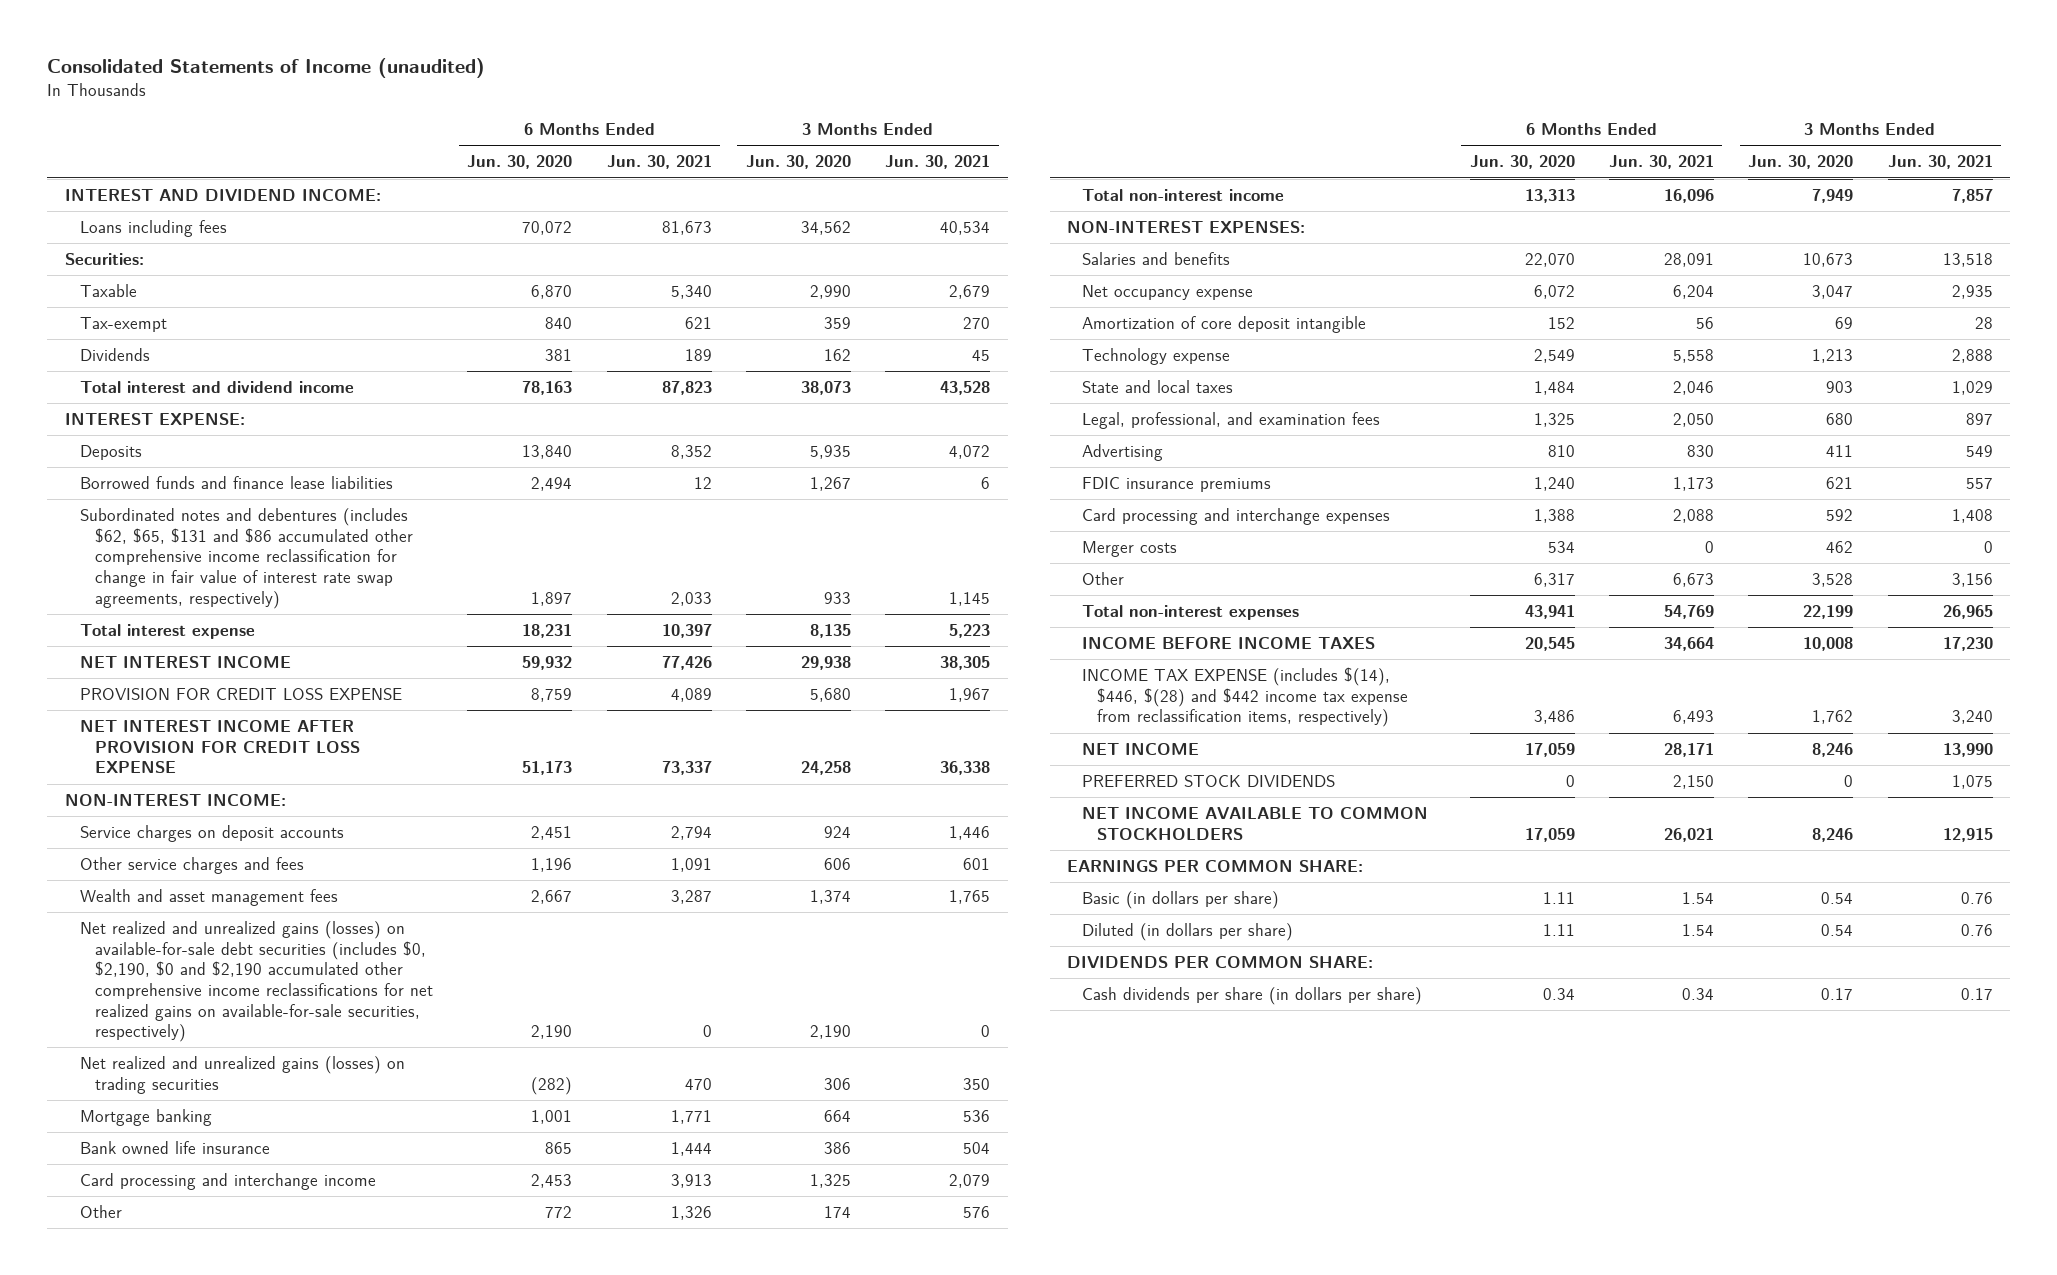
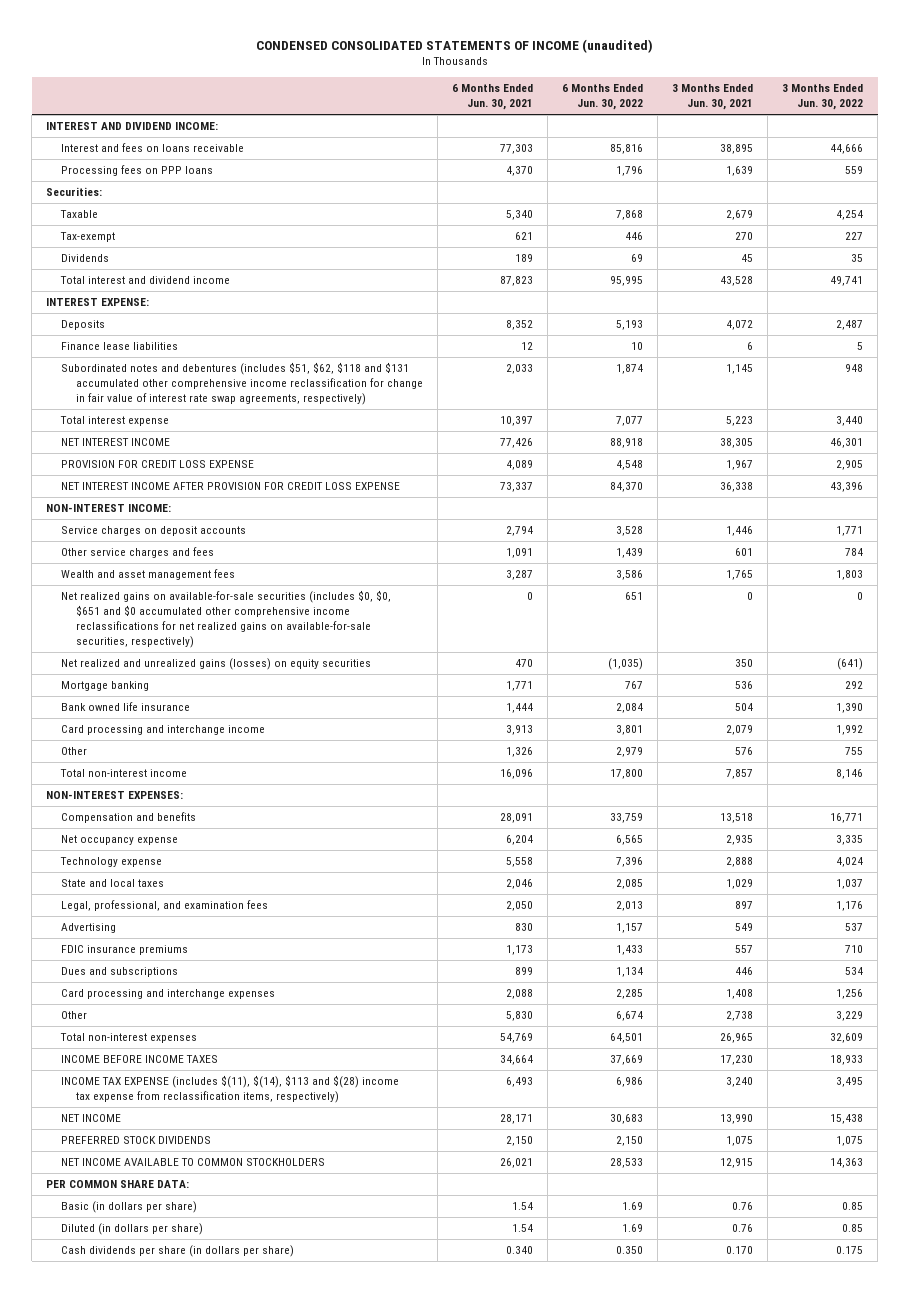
- Consolidated Statements of Income (unaudited)
+ CONDENSED CONSOLIDATED STATEMENTS OF INCOME (unaudited)
- | 6 Months Ended Jun. 30, 2020 | 6 Months Ended Jun. 30, 2021 | 3 Months Ended Jun. 30, 2020 | 3 Months Ended Jun. 30, 2021
+ | 6 Months Ended Jun. 30, 2021 | 6 Months Ended Jun. 30, 2022 | 3 Months Ended Jun. 30, 2021 | 3 Months Ended Jun. 30, 2022
- Loans including fees | 70,072 | 81,673 | 34,562 | 40,534
+ Interest and fees on loans receivable | 77,303 | 85,816 | 38,895 | 44,666
+ Processing fees on PPP loans | 4,370 | 1,796 | 1,639 | 559
- Borrowed funds and finance lease liabilities | 2,494 | 12 | 1,267 | 6
- Subordinated notes and debentures (includes $62, $65, $131 and $86 accumulated other comprehensive income reclassification for change in fair value of interest rate swap agreements, respectively) | 1,897 | 2,033 | 933 | 1,145
+ Finance lease liabilities | 12 | 10 | 6 | 5
+ Subordinated notes and debentures (includes $51, $62, $118 and $131 accumulated other comprehensive income reclassification for change in fair value of interest rate swap agreements, respectively) | 2,033 | 1,874 | 1,145 | 948
- Net realized and unrealized gains (losses) on available-for-sale debt securities (includes $0, $2,190, $0 and $2,190 accumulated other comprehensive income reclassifications for net realized gains on available-for-sale securities, respectively) | 2,190 | 0 | 2,190 | 0
- Net realized and unrealized gains (losses) on trading securities | (282) | 470 | 306 | 350
+ Net realized gains on available-for-sale securities (includes $0, $0, $651 and $0 accumulated other comprehensive income reclassifications for net realized gains on available-for-sale securities, respectively) | 0 | 651 | 0 | 0
+ Net realized and unrealized gains (losses) on equity securities | 470 | (1,035) | 350 | (641)
- Salaries and benefits | 22,070 | 28,091 | 10,673 | 13,518
+ Compensation and benefits | 28,091 | 33,759 | 13,518 | 16,771
- Amortization of core deposit intangible | 152 | 56 | 69 | 28
+ Dues and subscriptions | 899 | 1,134 | 446 | 534
- Merger costs | 534 | 0 | 462 | 0
- Other | 6,317 | 6,673 | 3,528 | 3,156
+ Other | 5,830 | 6,674 | 2,738 | 3,229
- INCOME TAX EXPENSE (includes $(14), $446, $(28) and $442 income tax expense from reclassification items, respectively) | 3,486 | 6,493 | 1,762 | 3,240
+ INCOME TAX EXPENSE (includes $(11), $(14), $113 and $(28) income tax expense from reclassification items, respectively) | 6,493 | 6,986 | 3,240 | 3,495
- EARNINGS PER COMMON SHARE:
+ PER COMMON SHARE DATA:
- DIVIDENDS PER COMMON SHARE:
- Cash dividends per share (in dollars per share) | 0.34 | 0.34 | 0.17 | 0.17
+ Cash dividends per share (in dollars per share) | 0.340 | 0.350 | 0.170 | 0.175

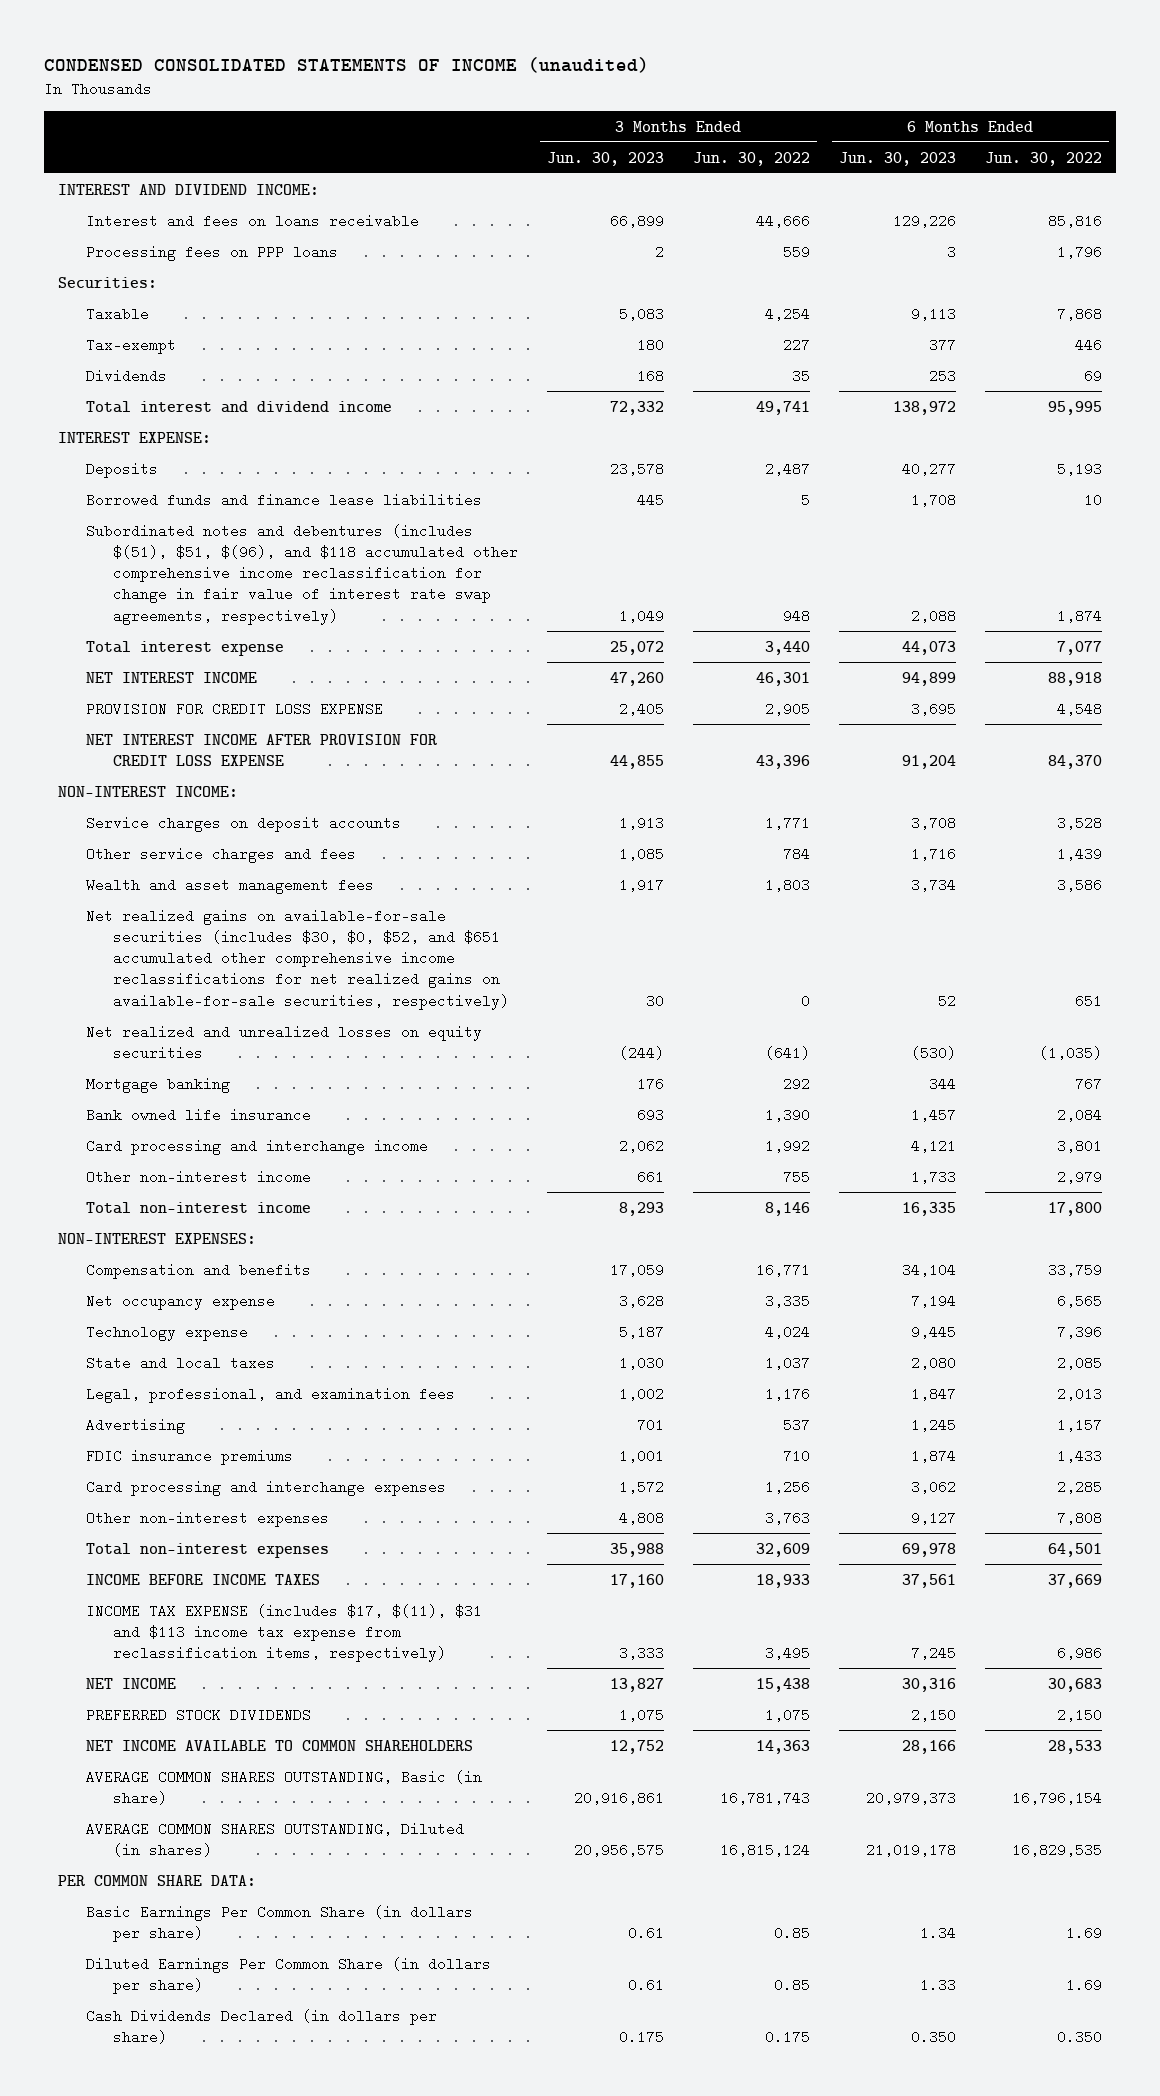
- | 6 Months Ended Jun. 30, 2021 | 6 Months Ended Jun. 30, 2022 | 3 Months Ended Jun. 30, 2021 | 3 Months Ended Jun. 30, 2022
+ | 3 Months Ended Jun. 30, 2023 | 3 Months Ended Jun. 30, 2022 | 6 Months Ended Jun. 30, 2023 | 6 Months Ended Jun. 30, 2022
- Finance lease liabilities | 12 | 10 | 6 | 5
- Subordinated notes and debentures (includes $51, $62, $118 and $131 accumulated other comprehensive income reclassification for change in fair value of interest rate swap agreements, respectively) | 2,033 | 1,874 | 1,145 | 948
+ Borrowed funds and finance lease liabilities | 445 | 5 | 1,708 | 10
+ Subordinated notes and debentures (includes $(51), $51, $(96), and $118 accumulated other comprehensive income reclassification for change in fair value of interest rate swap agreements, respectively) | 1,049 | 948 | 2,088 | 1,874
- Net realized gains on available-for-sale securities (includes $0, $0, $651 and $0 accumulated other comprehensive income reclassifications for net realized gains on available-for-sale securities, respectively) | 0 | 651 | 0 | 0
- Net realized and unrealized gains (losses) on equity securities | 470 | (1,035) | 350 | (641)
+ Net realized gains on available-for-sale securities (includes $30, $0, $52, and $651 accumulated other comprehensive income reclassifications for net realized gains on available-for-sale securities, respectively) | 30 | 0 | 52 | 651
+ Net realized and unrealized losses on equity securities | (244) | (641) | (530) | (1,035)
- Other | 1,326 | 2,979 | 576 | 755
+ Other non-interest income | 661 | 755 | 1,733 | 2,979
- Dues and subscriptions | 899 | 1,134 | 446 | 534
- Other | 5,830 | 6,674 | 2,738 | 3,229
+ Other non-interest expenses | 4,808 | 3,763 | 9,127 | 7,808
- INCOME TAX EXPENSE (includes $(11), $(14), $113 and $(28) income tax expense from reclassification items, respectively) | 6,493 | 6,986 | 3,240 | 3,495
+ INCOME TAX EXPENSE (includes $17, $(11), $31 and $113 income tax expense from reclassification items, respectively) | 3,333 | 3,495 | 7,245 | 6,986
- NET INCOME AVAILABLE TO COMMON STOCKHOLDERS | 26,021 | 28,533 | 12,915 | 14,363
+ NET INCOME AVAILABLE TO COMMON SHAREHOLDERS | 12,752 | 14,363 | 28,166 | 28,533
+ AVERAGE COMMON SHARES OUTSTANDING, Basic (in share) | 20,916,861 | 16,781,743 | 20,979,373 | 16,796,154
+ AVERAGE COMMON SHARES OUTSTANDING, Diluted (in shares) | 20,956,575 | 16,815,124 | 21,019,178 | 16,829,535
- Basic (in dollars per share) | 1.54 | 1.69 | 0.76 | 0.85
- Diluted (in dollars per share) | 1.54 | 1.69 | 0.76 | 0.85
- Cash dividends per share (in dollars per share) | 0.340 | 0.350 | 0.170 | 0.175
+ Basic Earnings Per Common Share (in dollars per share) | 0.61 | 0.85 | 1.34 | 1.69
+ Diluted Earnings Per Common Share (in dollars per share) | 0.61 | 0.85 | 1.33 | 1.69
+ Cash Dividends Declared (in dollars per share) | 0.175 | 0.175 | 0.350 | 0.350

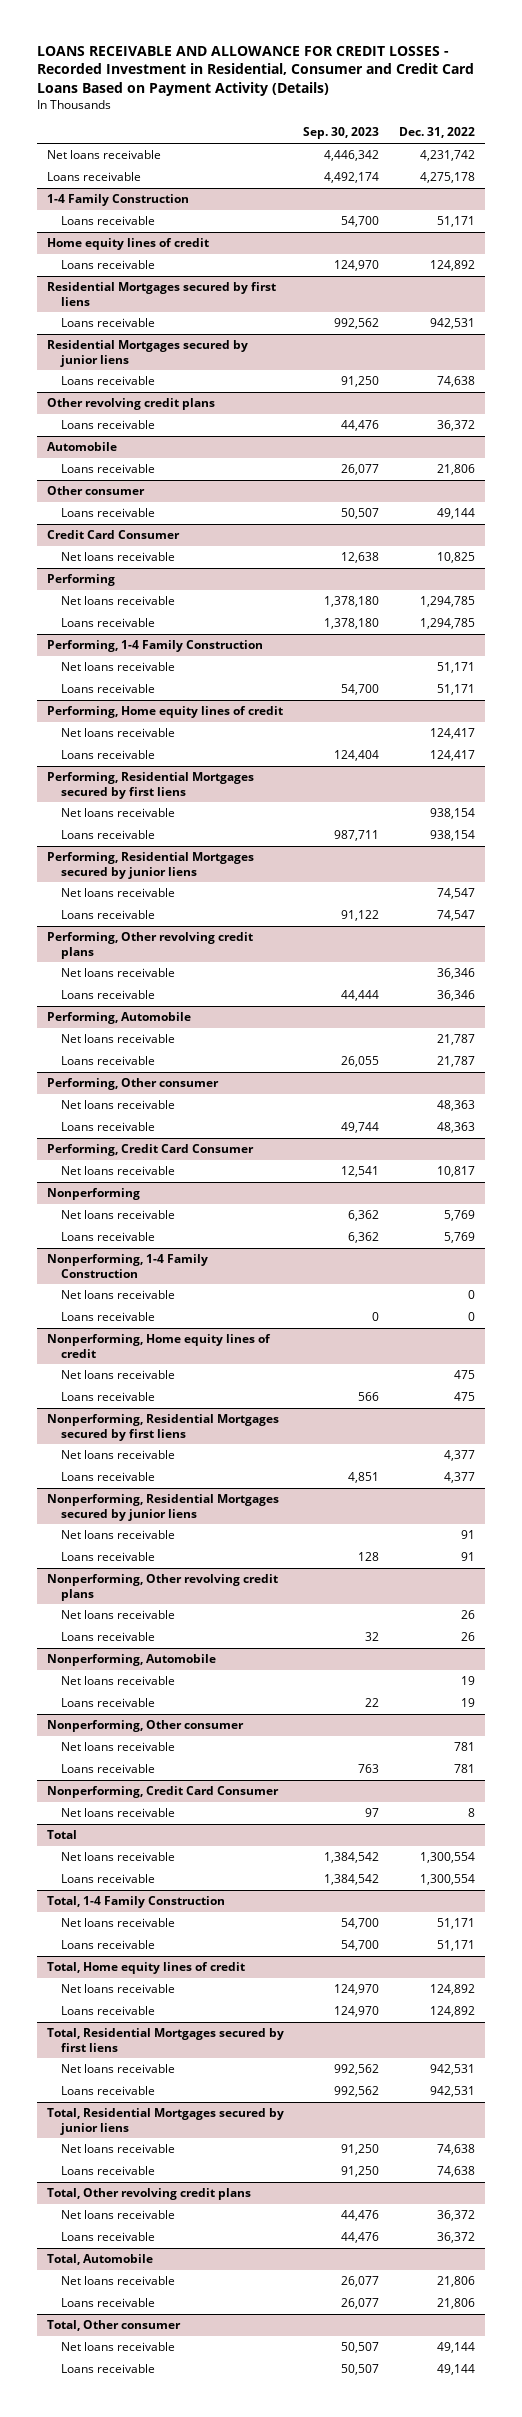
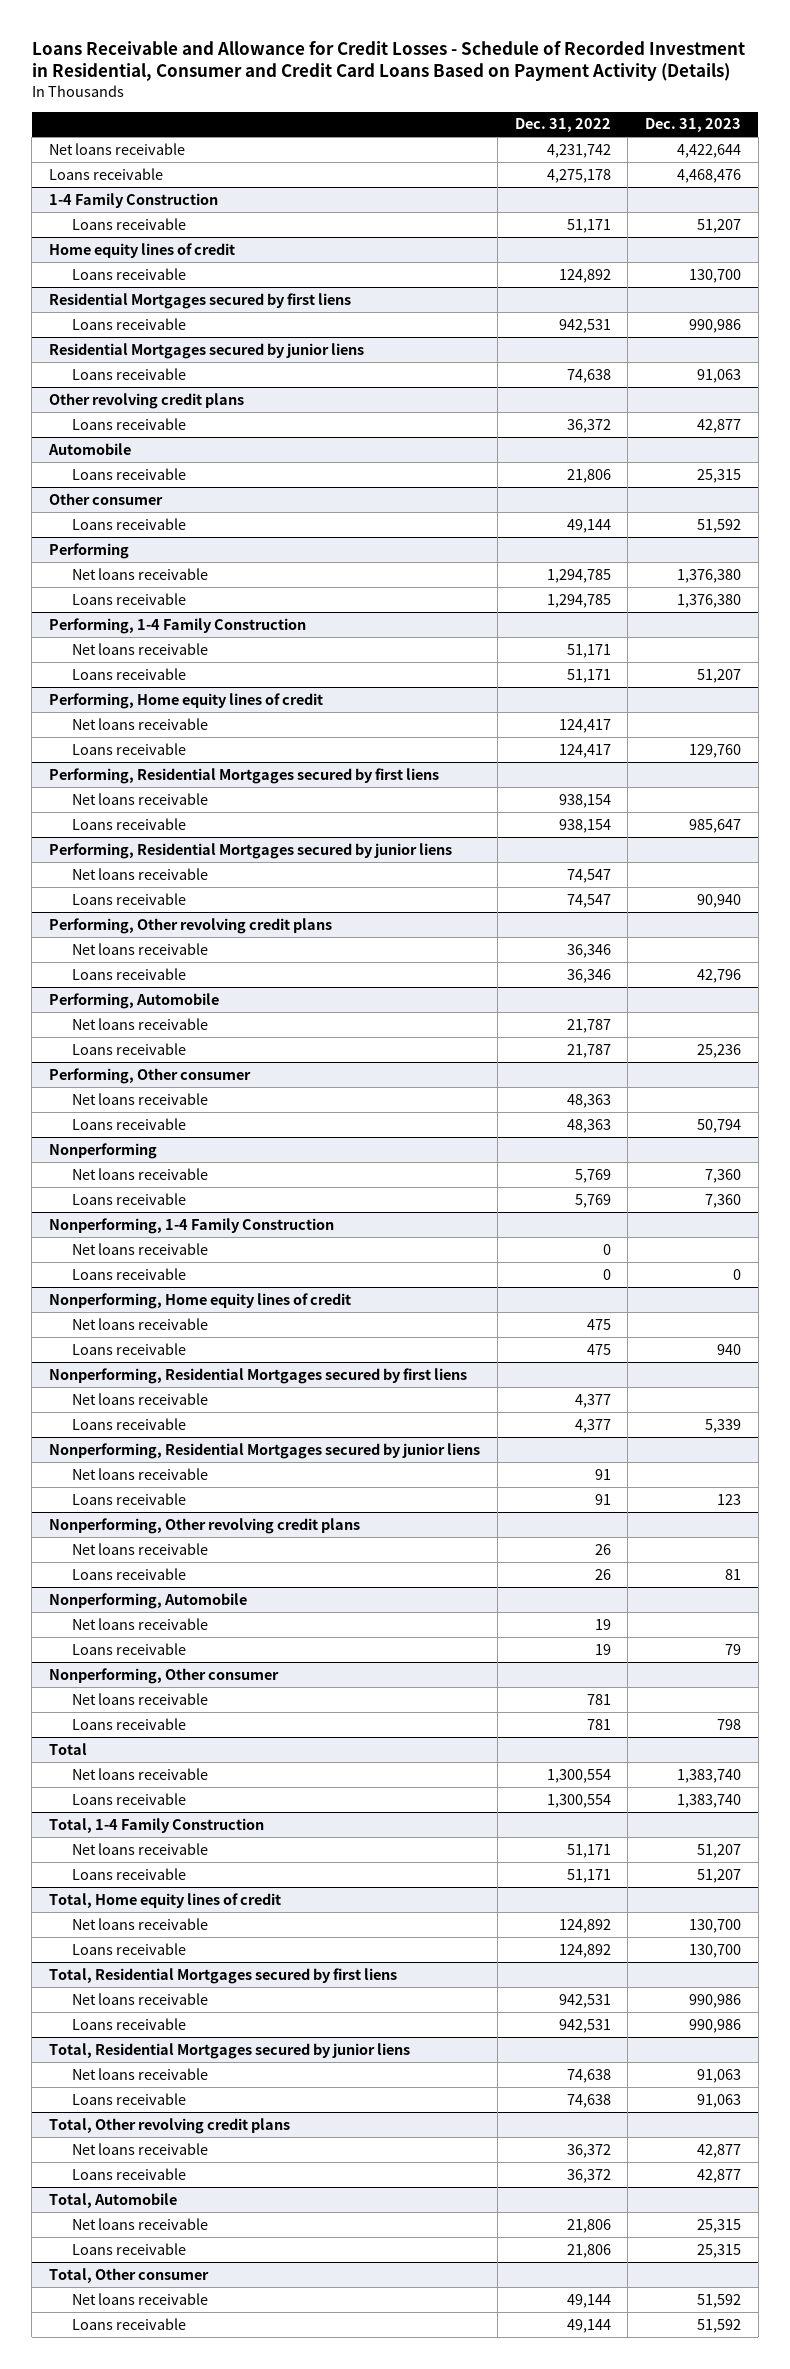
- LOANS RECEIVABLE AND ALLOWANCE FOR CREDIT LOSSES - Recorded Investment in Residential, Consumer and Credit Card Loans Based on Payment Activity (Details)
+ Loans Receivable and Allowance for Credit Losses - Schedule of Recorded Investment in Residential, Consumer and Credit Card Loans Based on Payment Activity (Details)
- | Sep. 30, 2023 | Dec. 31, 2022
+ | Dec. 31, 2022 | Dec. 31, 2023
- Credit Card Consumer
- Net loans receivable | 12,638 | 10,825
- Performing, Credit Card Consumer
- Net loans receivable | 12,541 | 10,817
- Nonperforming, Credit Card Consumer
- Net loans receivable | 97 | 8

